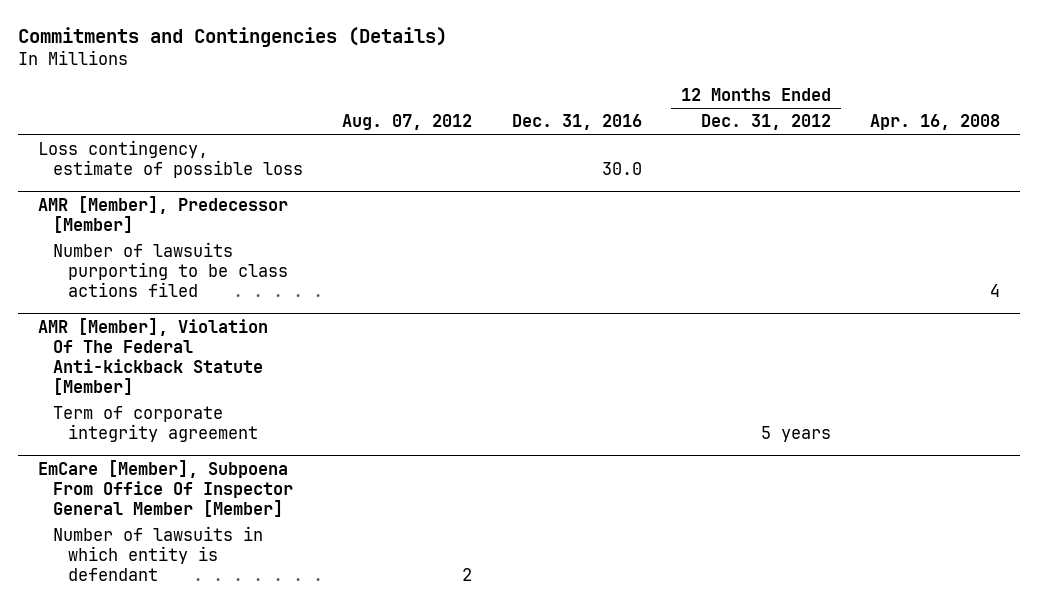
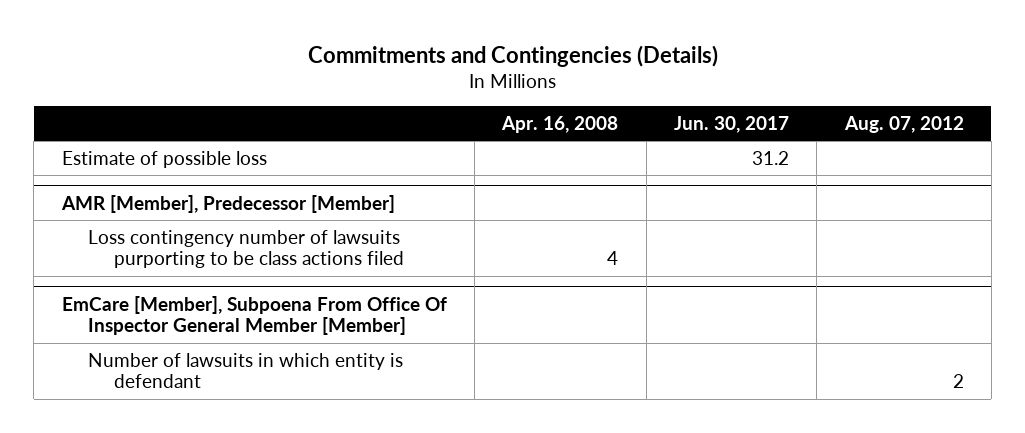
- | Aug. 07, 2012 | Dec. 31, 2016 | 12 Months Ended Dec. 31, 2012 | Apr. 16, 2008
+ | Apr. 16, 2008 | Jun. 30, 2017 | Aug. 07, 2012
- Loss contingency, estimate of possible loss | | 30.0 | |
+ Estimate of possible loss | | 31.2 |
@ AMR [Member], Predecessor [Member]
- Number of lawsuits purporting to be class actions filed | | | | 4
- AMR [Member], Violation Of The Federal Anti-kickback Statute [Member]
- Term of corporate integrity agreement | | | 5 years |
@ AMR [Member], Predecessor [Member]
+ Loss contingency number of lawsuits purporting to be class actions filed | 4 | |

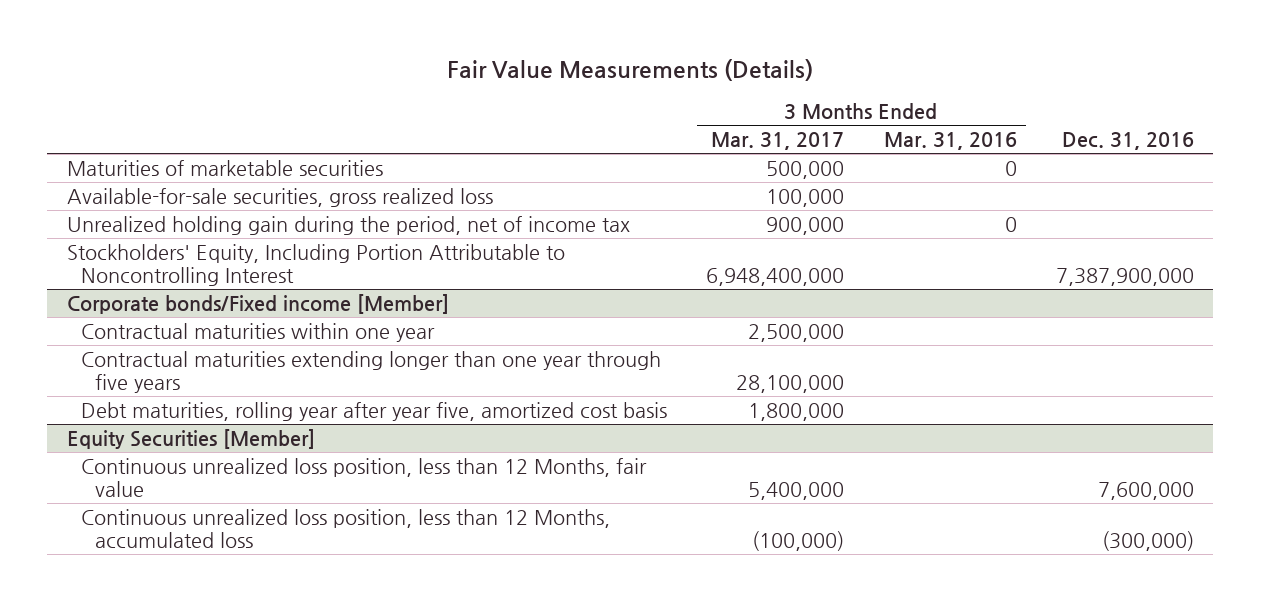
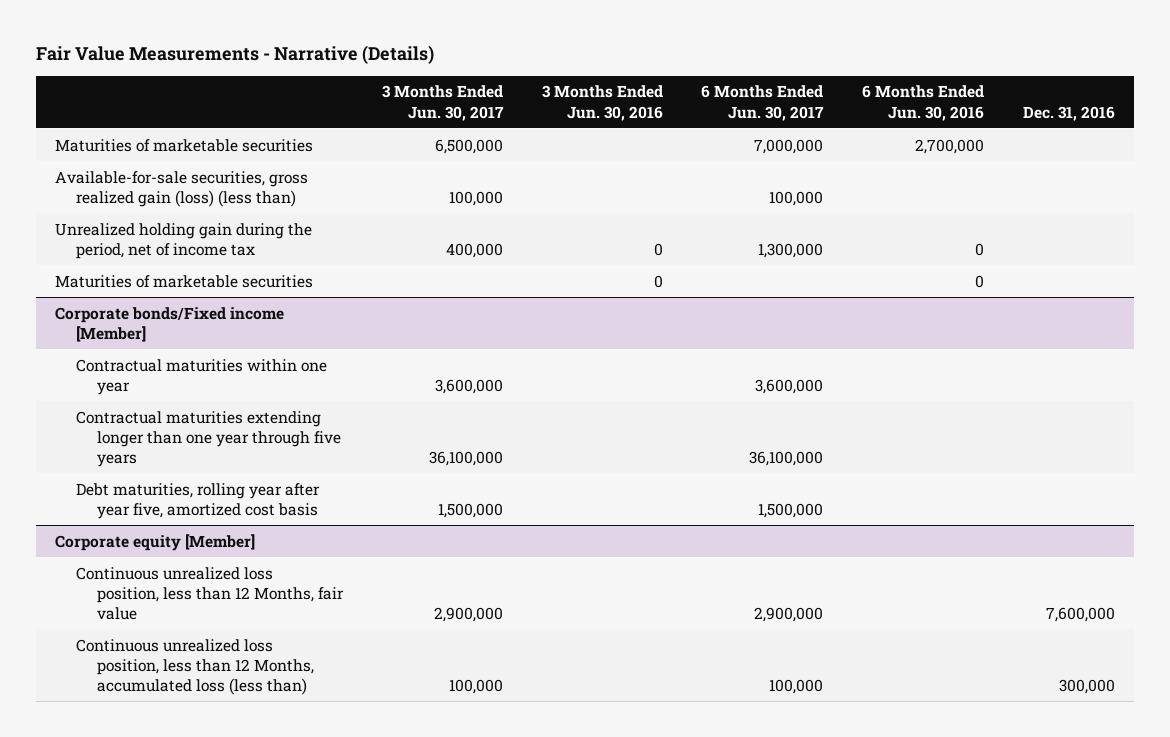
- Fair Value Measurements (Details)
+ Fair Value Measurements - Narrative (Details)
- | 3 Months Ended Mar. 31, 2017 | 3 Months Ended Mar. 31, 2016 | Dec. 31, 2016
+ | 3 Months Ended Jun. 30, 2017 | 3 Months Ended Jun. 30, 2016 | 6 Months Ended Jun. 30, 2017 | 6 Months Ended Jun. 30, 2016 | Dec. 31, 2016
- Available-for-sale securities, gross realized loss | 100,000 | |
+ Available-for-sale securities, gross realized gain (loss) (less than) | 100,000 | | 100,000 | |
- Stockholders' Equity, Including Portion Attributable to Noncontrolling Interest | 6,948,400,000 | | 7,387,900,000
+ Maturities of marketable securities | | 0 | | 0 |
- Equity Securities [Member]
+ Corporate equity [Member]
- Continuous unrealized loss position, less than 12 Months, accumulated loss | (100,000) | | (300,000)
+ Continuous unrealized loss position, less than 12 Months, accumulated loss (less than) | 100,000 | | 100,000 | | 300,000

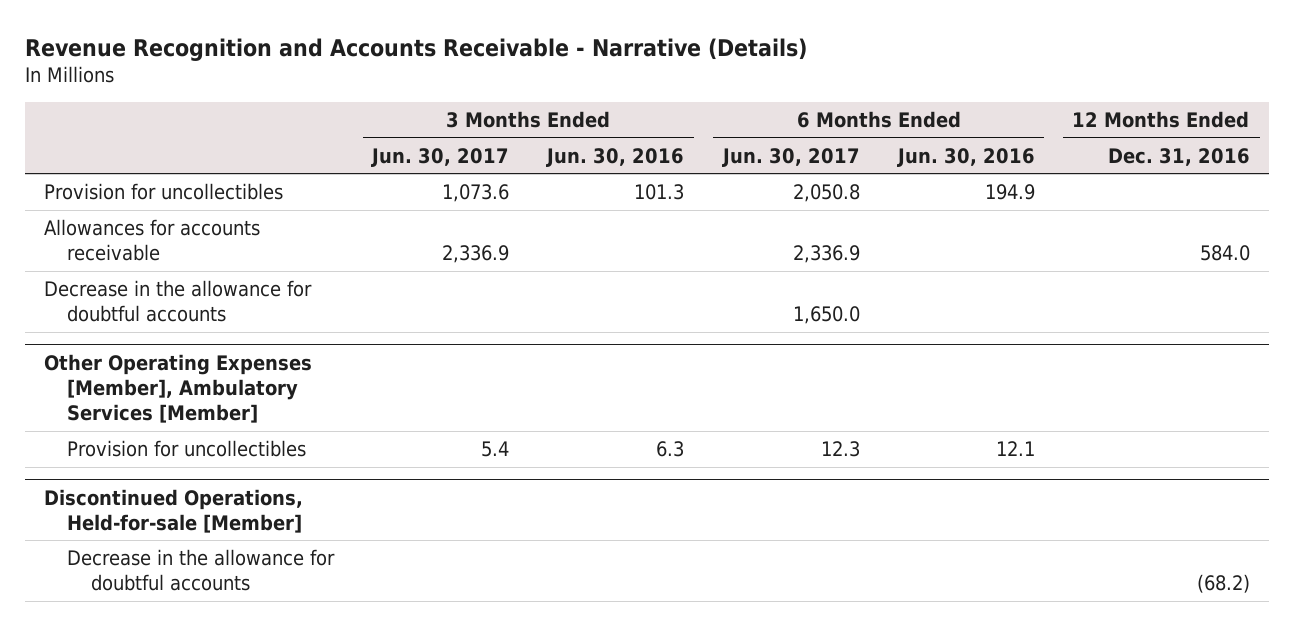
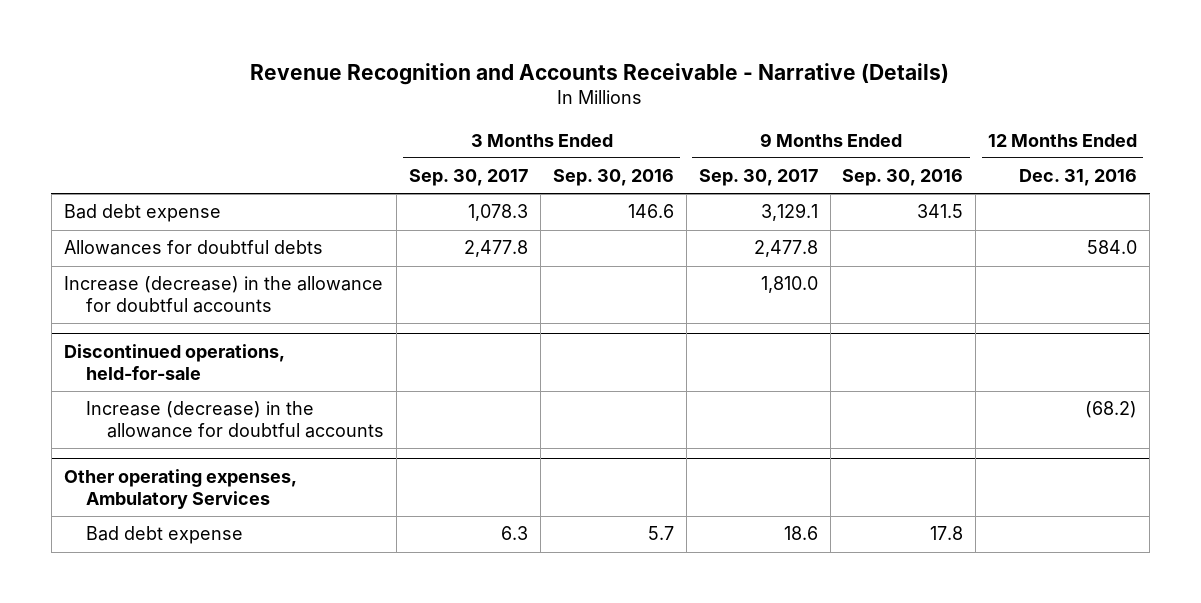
- | 3 Months Ended Jun. 30, 2017 | 3 Months Ended Jun. 30, 2016 | 6 Months Ended Jun. 30, 2017 | 6 Months Ended Jun. 30, 2016 | 12 Months Ended Dec. 31, 2016
+ | 3 Months Ended Sep. 30, 2017 | 3 Months Ended Sep. 30, 2016 | 9 Months Ended Sep. 30, 2017 | 9 Months Ended Sep. 30, 2016 | 12 Months Ended Dec. 31, 2016
- Provision for uncollectibles | 1,073.6 | 101.3 | 2,050.8 | 194.9 |
- Allowances for accounts receivable | 2,336.9 | | 2,336.9 | | 584.0
- Decrease in the allowance for doubtful accounts | | | 1,650.0 | |
- Other Operating Expenses [Member], Ambulatory Services [Member]
- Provision for uncollectibles | 5.4 | 6.3 | 12.3 | 12.1 |
- Discontinued Operations, Held-for-sale [Member]
- Decrease in the allowance for doubtful accounts | | | | | (68.2)
+ Bad debt expense | 1,078.3 | 146.6 | 3,129.1 | 341.5 |
+ Allowances for doubtful debts | 2,477.8 | | 2,477.8 | | 584.0
+ Increase (decrease) in the allowance for doubtful accounts | | | 1,810.0 | |
+ Discontinued operations, held-for-sale
+ Increase (decrease) in the allowance for doubtful accounts | | | | | (68.2)
+ Other operating expenses, Ambulatory Services
+ Bad debt expense | 6.3 | 5.7 | 18.6 | 17.8 |

